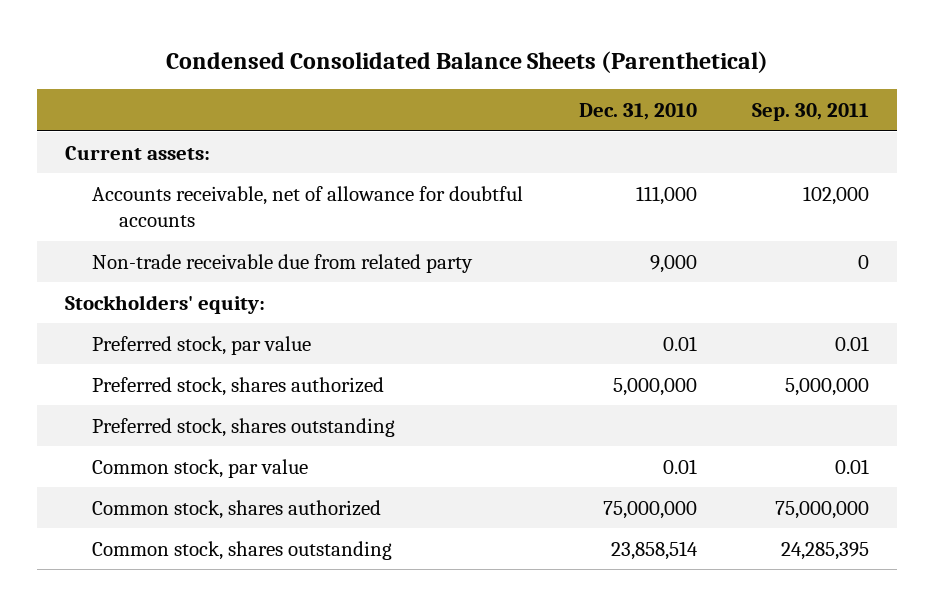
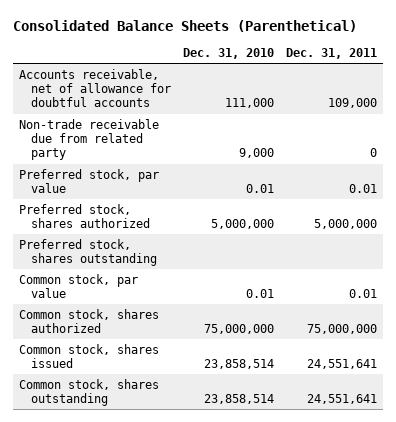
- Condensed Consolidated Balance Sheets (Parenthetical)
+ Consolidated Balance Sheets (Parenthetical)
- | Dec. 31, 2010 | Sep. 30, 2011
+ | Dec. 31, 2010 | Dec. 31, 2011
- Current assets:
- Stockholders' equity:
+ Common stock, shares issued | 23,858,514 | 24,551,641

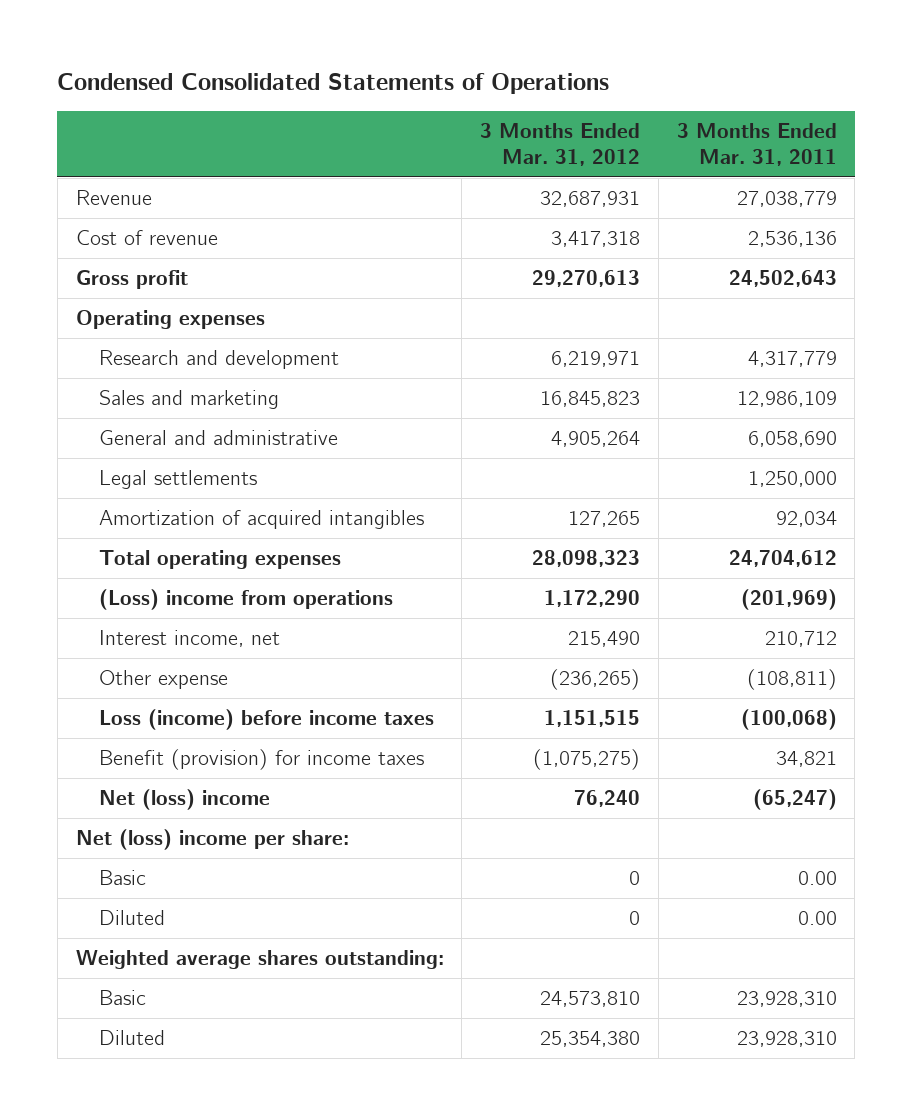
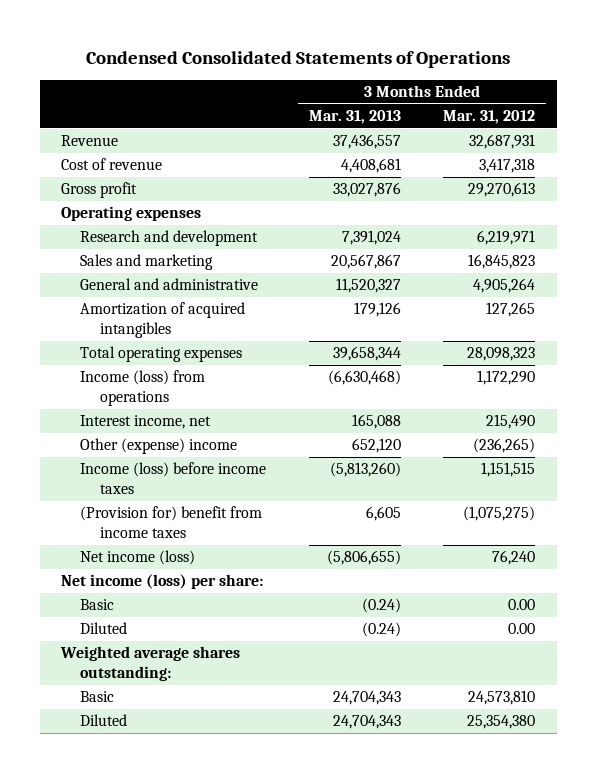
- | 3 Months Ended Mar. 31, 2012 | 3 Months Ended Mar. 31, 2011
+ | 3 Months Ended Mar. 31, 2013 | 3 Months Ended Mar. 31, 2012
- Legal settlements | | 1,250,000
- (Loss) income from operations | 1,172,290 | (201,969)
+ Income (loss) from operations | (6,630,468) | 1,172,290
- Other expense | (236,265) | (108,811)
- Loss (income) before income taxes | 1,151,515 | (100,068)
- Benefit (provision) for income taxes | (1,075,275) | 34,821
- Net (loss) income | 76,240 | (65,247)
- Net (loss) income per share:
- Basic | 0 | 0.00
- Diluted | 0 | 0.00
+ Other (expense) income | 652,120 | (236,265)
+ Income (loss) before income taxes | (5,813,260) | 1,151,515
+ (Provision for) benefit from income taxes | 6,605 | (1,075,275)
+ Net income (loss) | (5,806,655) | 76,240
+ Net income (loss) per share:
+ Basic | (0.24) | 0.00
+ Diluted | (0.24) | 0.00

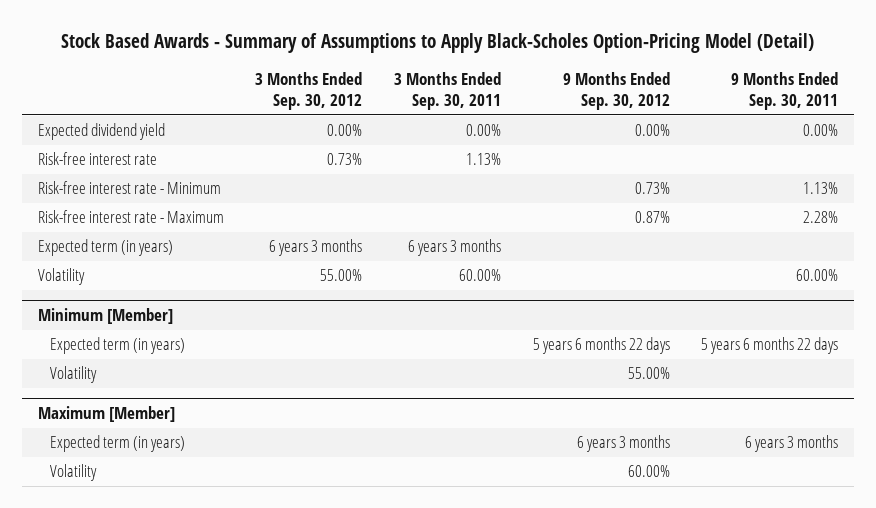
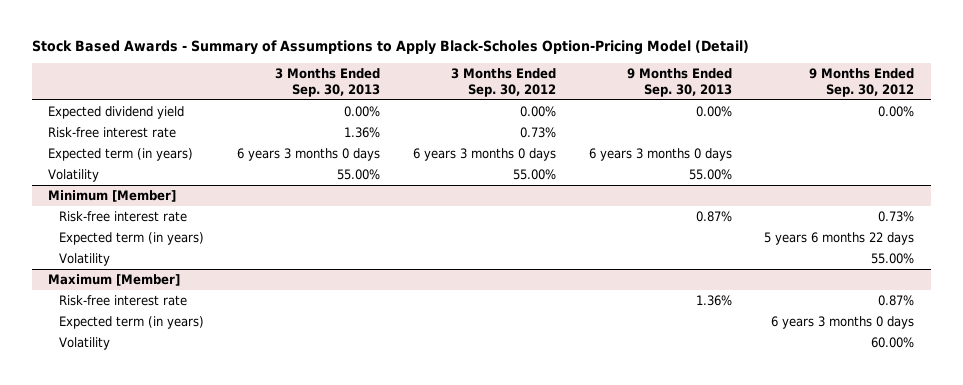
- | 3 Months Ended Sep. 30, 2012 | 3 Months Ended Sep. 30, 2011 | 9 Months Ended Sep. 30, 2012 | 9 Months Ended Sep. 30, 2011
+ | 3 Months Ended Sep. 30, 2013 | 3 Months Ended Sep. 30, 2012 | 9 Months Ended Sep. 30, 2013 | 9 Months Ended Sep. 30, 2012
- Risk-free interest rate - Minimum | | | 0.73% | 1.13%
- Risk-free interest rate - Maximum | | | 0.87% | 2.28%
- Expected term (in years) | 6 years 3 months | 6 years 3 months | |
+ Expected term (in years) | 6 years 3 months 0 days | 6 years 3 months 0 days | 6 years 3 months 0 days |
@ Minimum [Member]
+ Risk-free interest rate | | | 0.87% | 0.73%
@ Maximum [Member]
- Expected term (in years) | | | 6 years 3 months | 6 years 3 months
+ Risk-free interest rate | | | 1.36% | 0.87%
+ Expected term (in years) | | | | 6 years 3 months 0 days

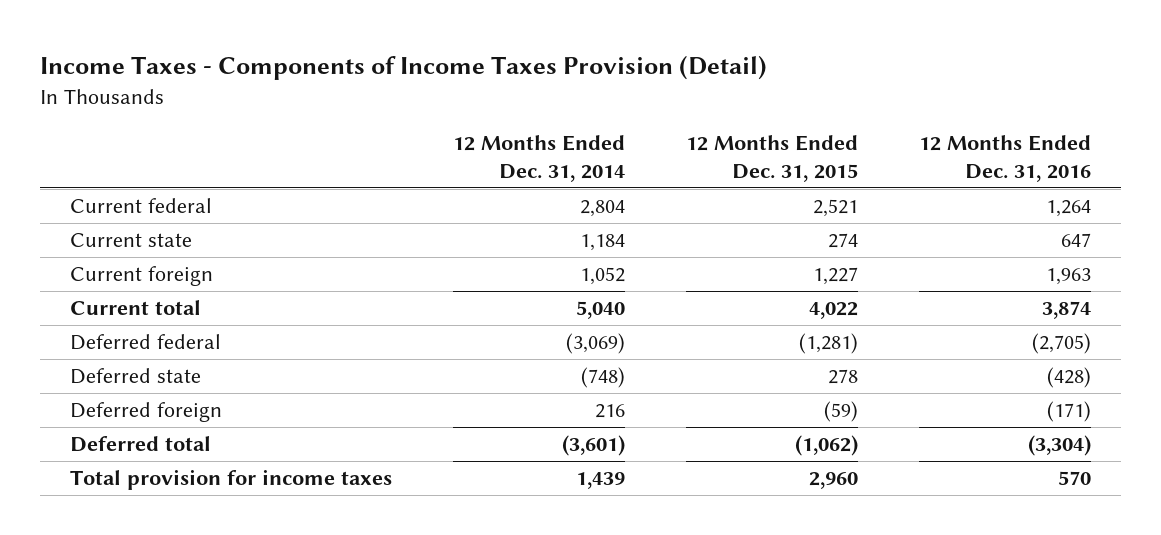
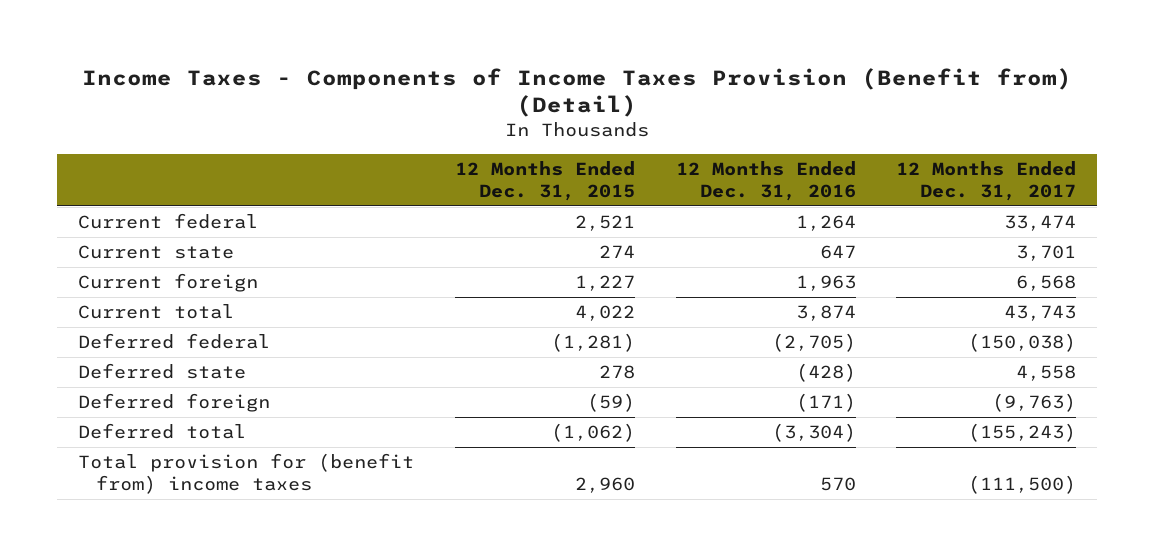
- Income Taxes - Components of Income Taxes Provision (Detail)
+ Income Taxes - Components of Income Taxes Provision (Benefit from) (Detail)
- | 12 Months Ended Dec. 31, 2014 | 12 Months Ended Dec. 31, 2015 | 12 Months Ended Dec. 31, 2016
+ | 12 Months Ended Dec. 31, 2015 | 12 Months Ended Dec. 31, 2016 | 12 Months Ended Dec. 31, 2017
- Total provision for income taxes | 1,439 | 2,960 | 570
+ Total provision for (benefit from) income taxes | 2,960 | 570 | (111,500)

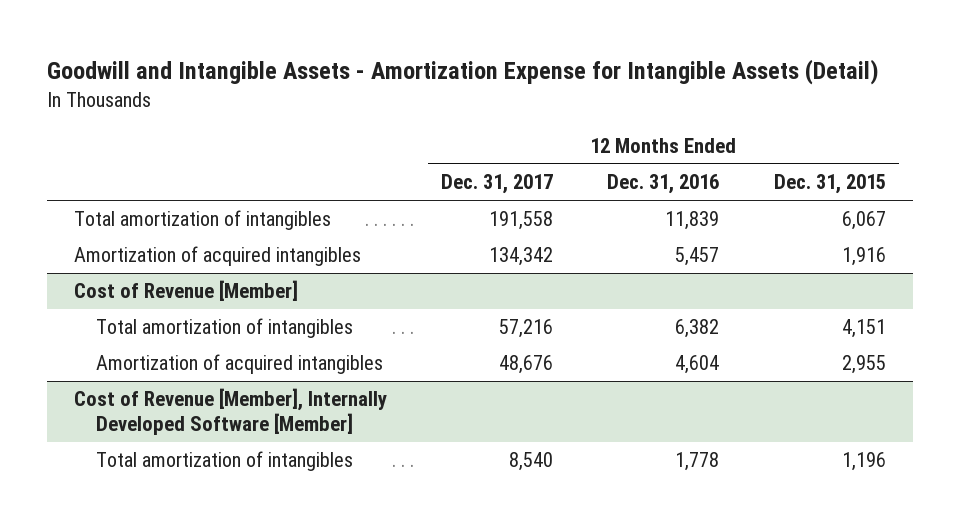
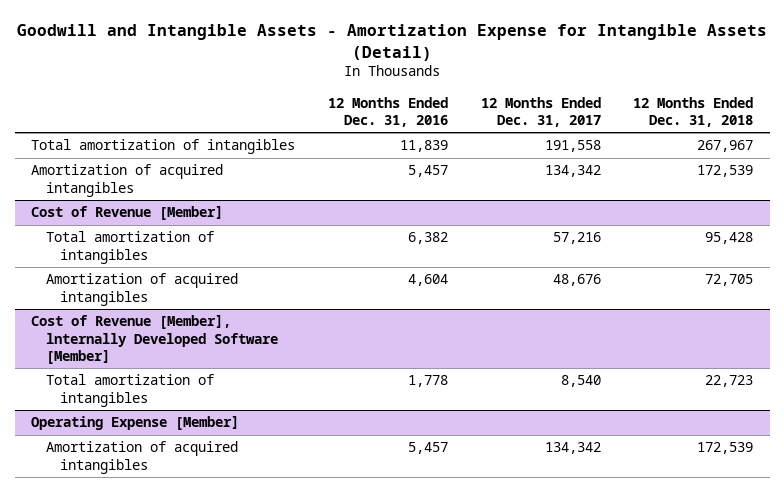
- | 12 Months Ended Dec. 31, 2017 | 12 Months Ended Dec. 31, 2016 | 12 Months Ended Dec. 31, 2015
+ | 12 Months Ended Dec. 31, 2016 | 12 Months Ended Dec. 31, 2017 | 12 Months Ended Dec. 31, 2018
- Cost of Revenue [Member], Internally Developed Software [Member]
+ Cost of Revenue [Member], lnternally Developed Software [Member]
+ Operating Expense [Member]
+ Amortization of acquired intangibles | 5,457 | 134,342 | 172,539

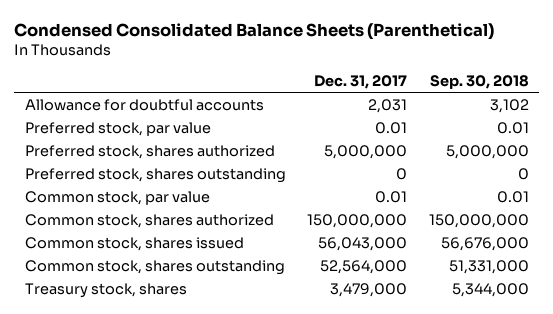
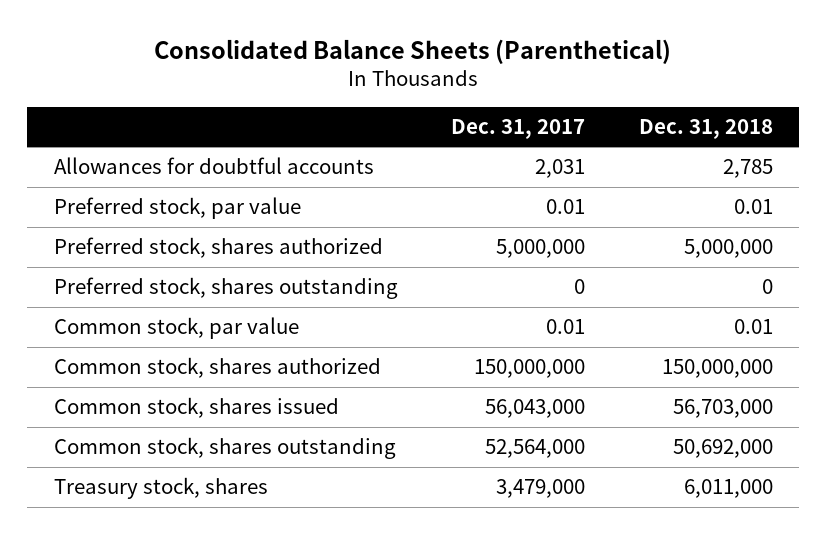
- Condensed Consolidated Balance Sheets (Parenthetical)
+ Consolidated Balance Sheets (Parenthetical)
- | Dec. 31, 2017 | Sep. 30, 2018
+ | Dec. 31, 2017 | Dec. 31, 2018
- Allowance for doubtful accounts | 2,031 | 3,102
+ Allowances for doubtful accounts | 2,031 | 2,785

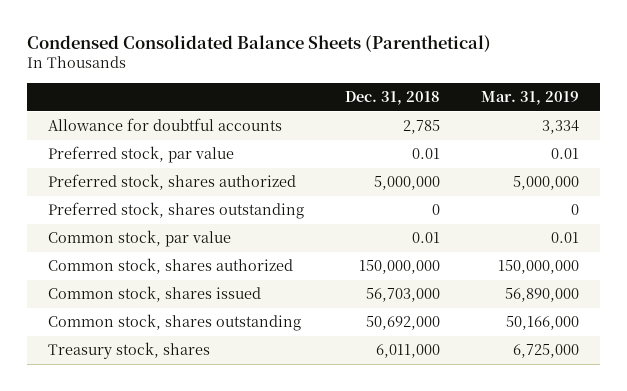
- Consolidated Balance Sheets (Parenthetical)
+ Condensed Consolidated Balance Sheets (Parenthetical)
- | Dec. 31, 2017 | Dec. 31, 2018
+ | Dec. 31, 2018 | Mar. 31, 2019
- Allowances for doubtful accounts | 2,031 | 2,785
+ Allowance for doubtful accounts | 2,785 | 3,334

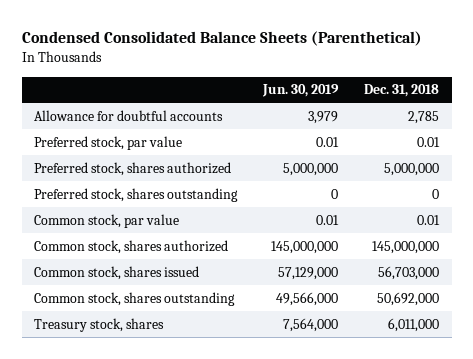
- | Dec. 31, 2018 | Mar. 31, 2019
+ | Jun. 30, 2019 | Dec. 31, 2018
- Common stock, shares authorized | 150,000,000 | 150,000,000
+ Common stock, shares authorized | 145,000,000 | 145,000,000

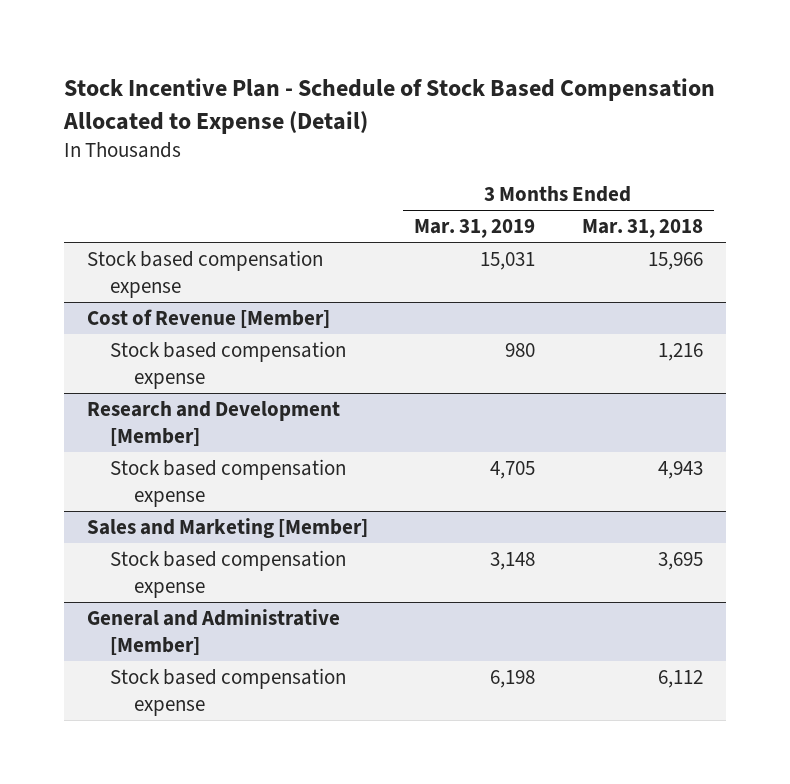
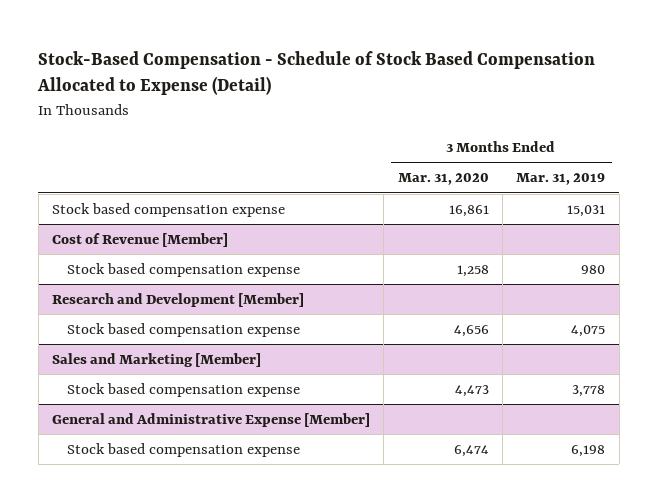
- Stock Incentive Plan - Schedule of Stock Based Compensation Allocated to Expense (Detail)
+ Stock-Based Compensation - Schedule of Stock Based Compensation Allocated to Expense (Detail)
- | 3 Months Ended Mar. 31, 2019 | 3 Months Ended Mar. 31, 2018
+ | 3 Months Ended Mar. 31, 2020 | 3 Months Ended Mar. 31, 2019
@ Research and Development [Member]
- Stock based compensation expense | 4,705 | 4,943
+ Stock based compensation expense | 4,656 | 4,075
@ Sales and Marketing [Member]
- Stock based compensation expense | 3,148 | 3,695
- General and Administrative [Member]
@ Sales and Marketing [Member]
+ Stock based compensation expense | 4,473 | 3,778
+ General and Administrative Expense [Member]

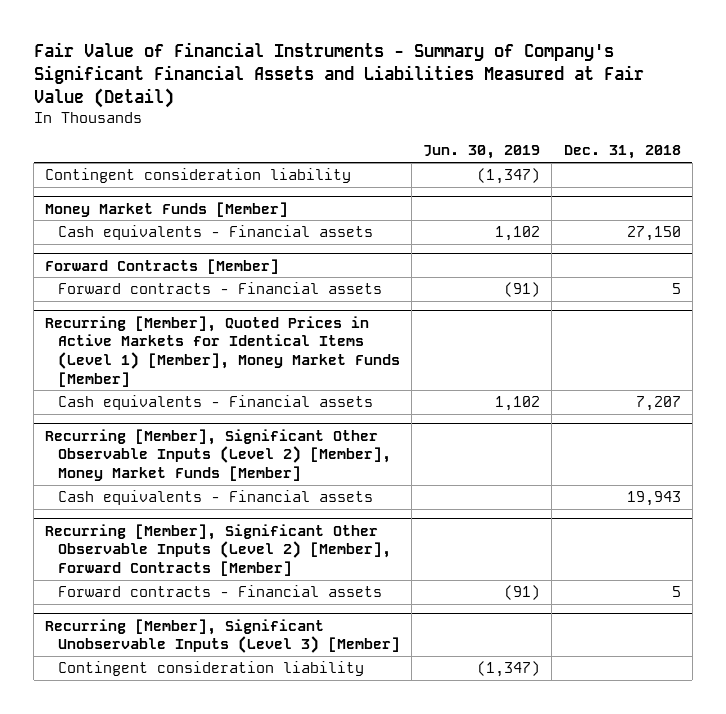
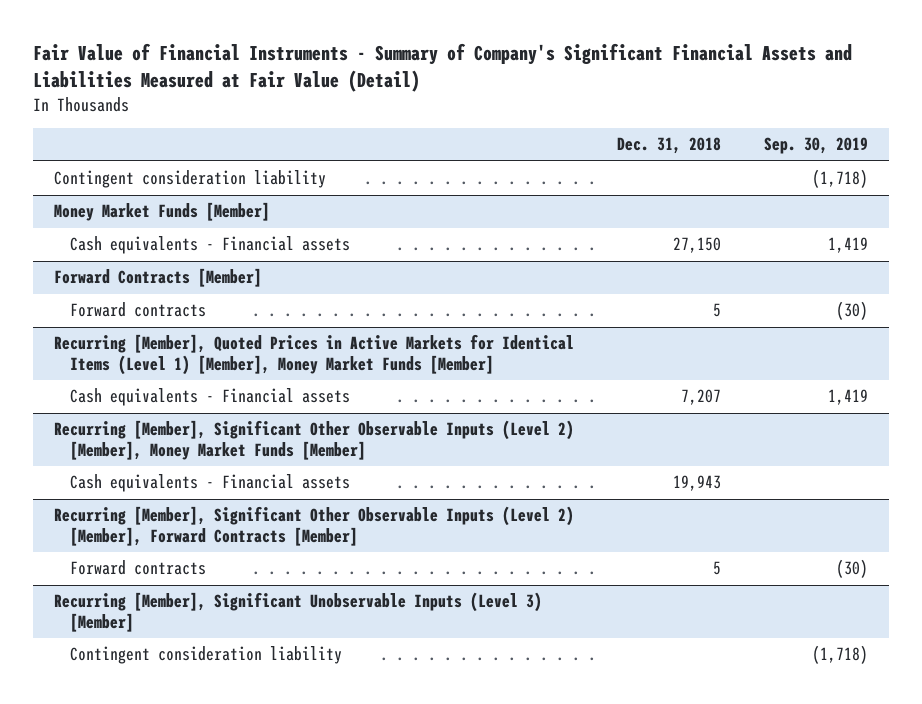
- | Jun. 30, 2019 | Dec. 31, 2018
+ | Dec. 31, 2018 | Sep. 30, 2019
@ Forward Contracts [Member]
- Forward contracts - Financial assets | (91) | 5
+ Forward contracts | 5 | (30)
@ Recurring [Member], Significant Other Observable Inputs (Level 2) [Member], Forward Contracts [Member]
- Forward contracts - Financial assets | (91) | 5
+ Forward contracts | 5 | (30)

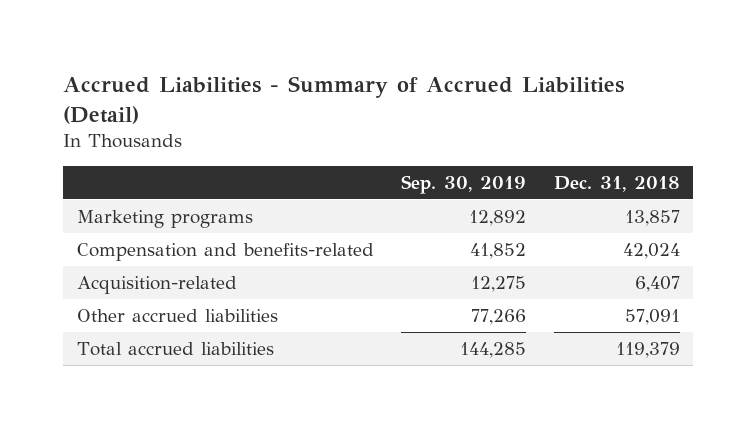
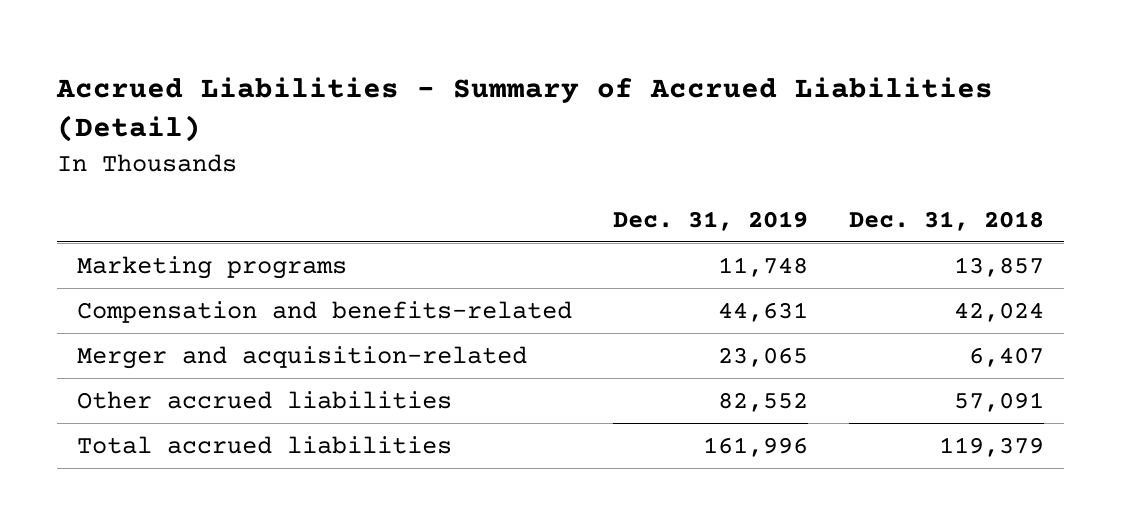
- | Sep. 30, 2019 | Dec. 31, 2018
+ | Dec. 31, 2019 | Dec. 31, 2018
- Acquisition-related | 12,275 | 6,407
+ Merger and acquisition-related | 23,065 | 6,407

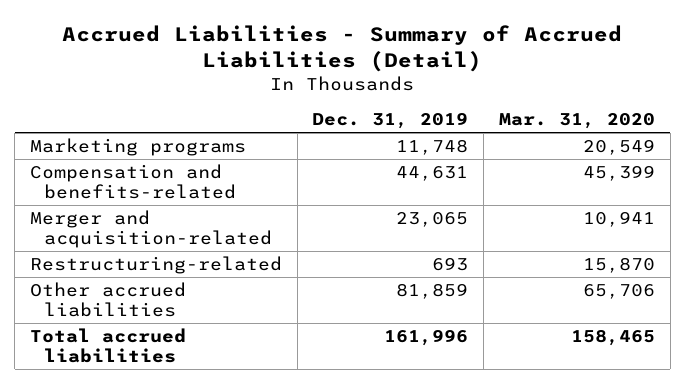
- | Dec. 31, 2019 | Dec. 31, 2018
+ | Dec. 31, 2019 | Mar. 31, 2020
- Other accrued liabilities | 82,552 | 57,091
+ Restructuring-related | 693 | 15,870
+ Other accrued liabilities | 81,859 | 65,706

